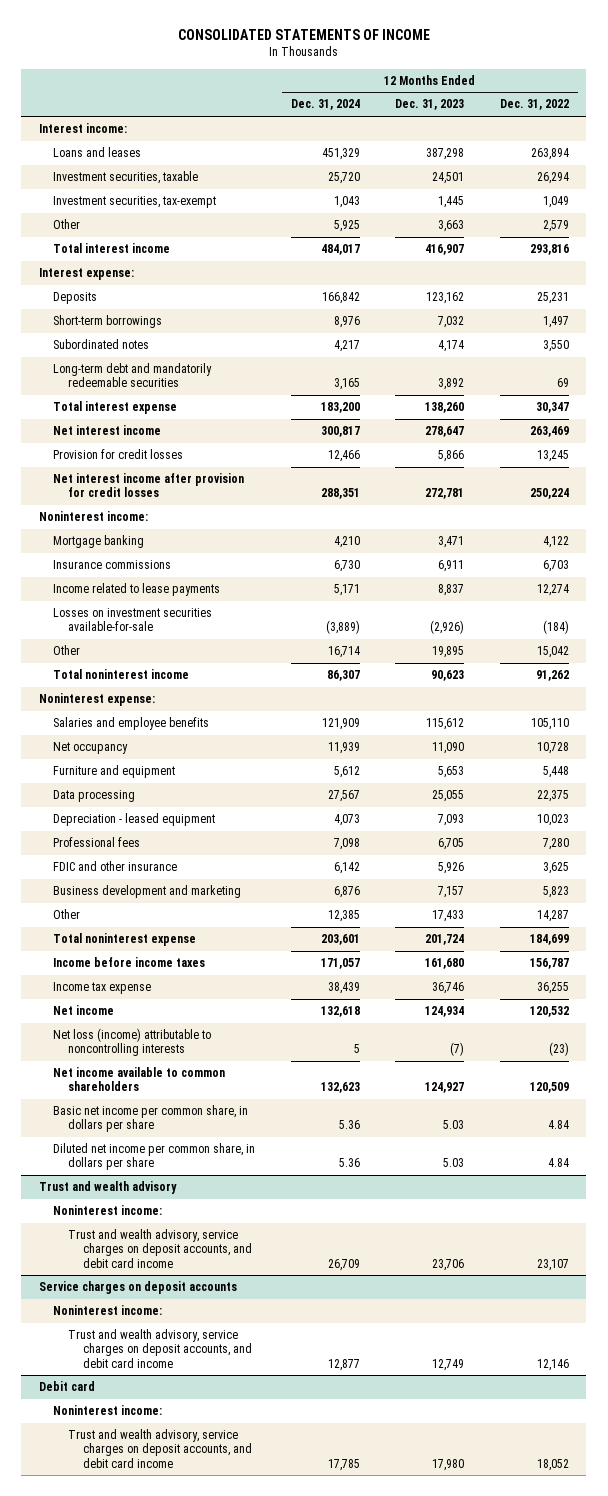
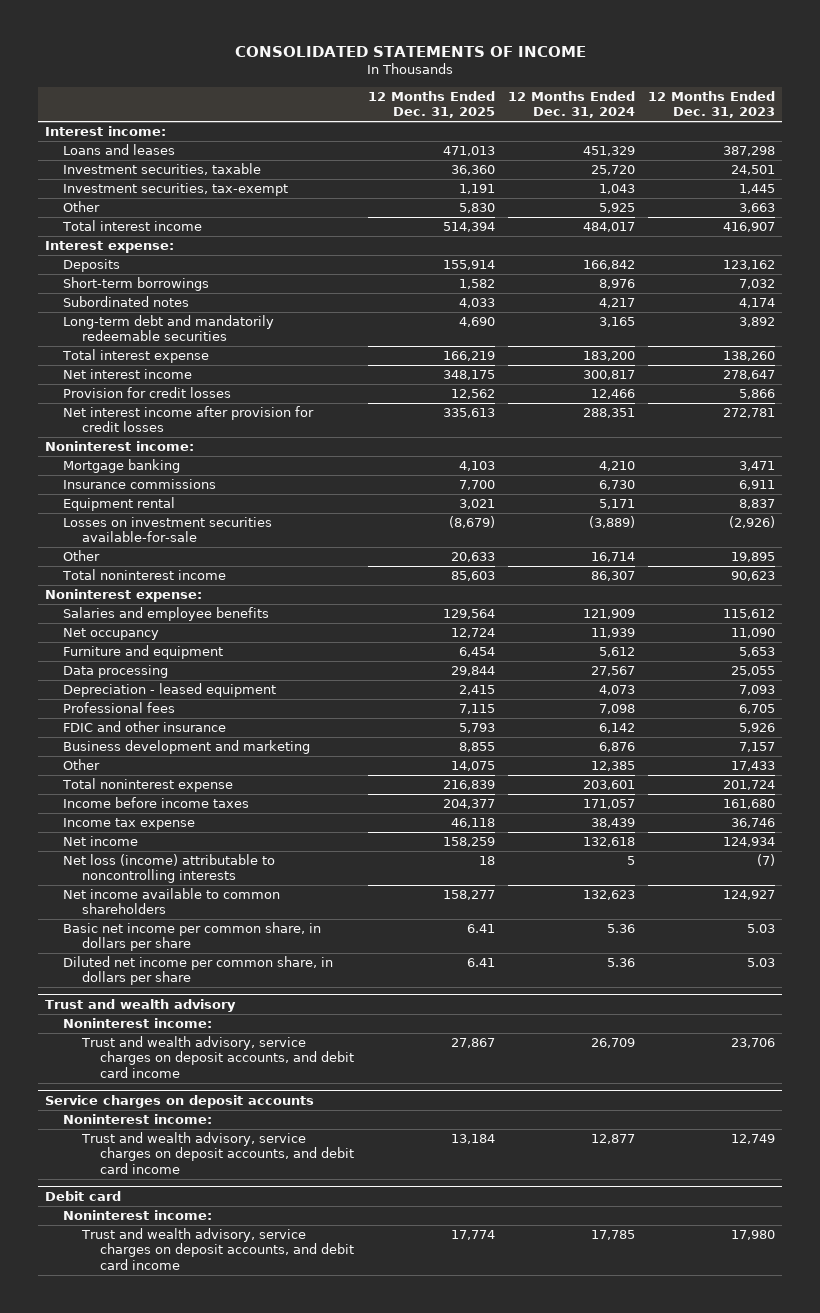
- | 12 Months Ended Dec. 31, 2024 | 12 Months Ended Dec. 31, 2023 | 12 Months Ended Dec. 31, 2022
+ | 12 Months Ended Dec. 31, 2025 | 12 Months Ended Dec. 31, 2024 | 12 Months Ended Dec. 31, 2023
- Income related to lease payments | 5,171 | 8,837 | 12,274
+ Equipment rental | 3,021 | 5,171 | 8,837

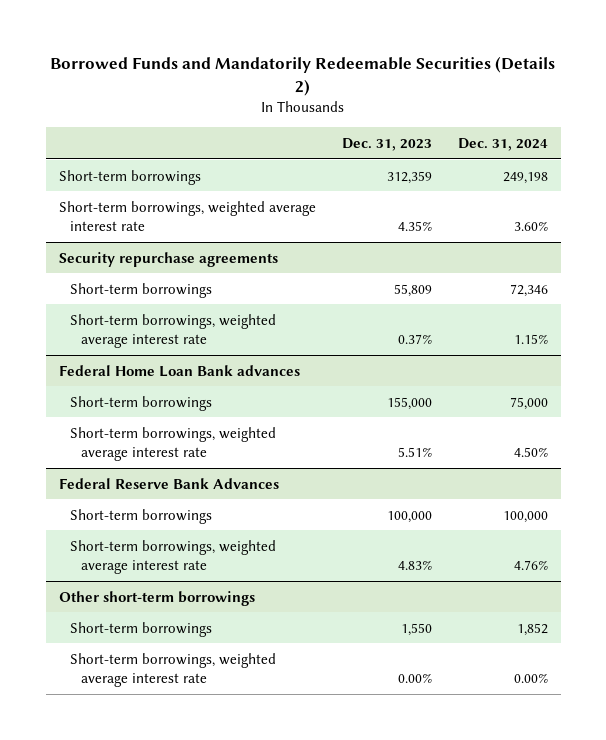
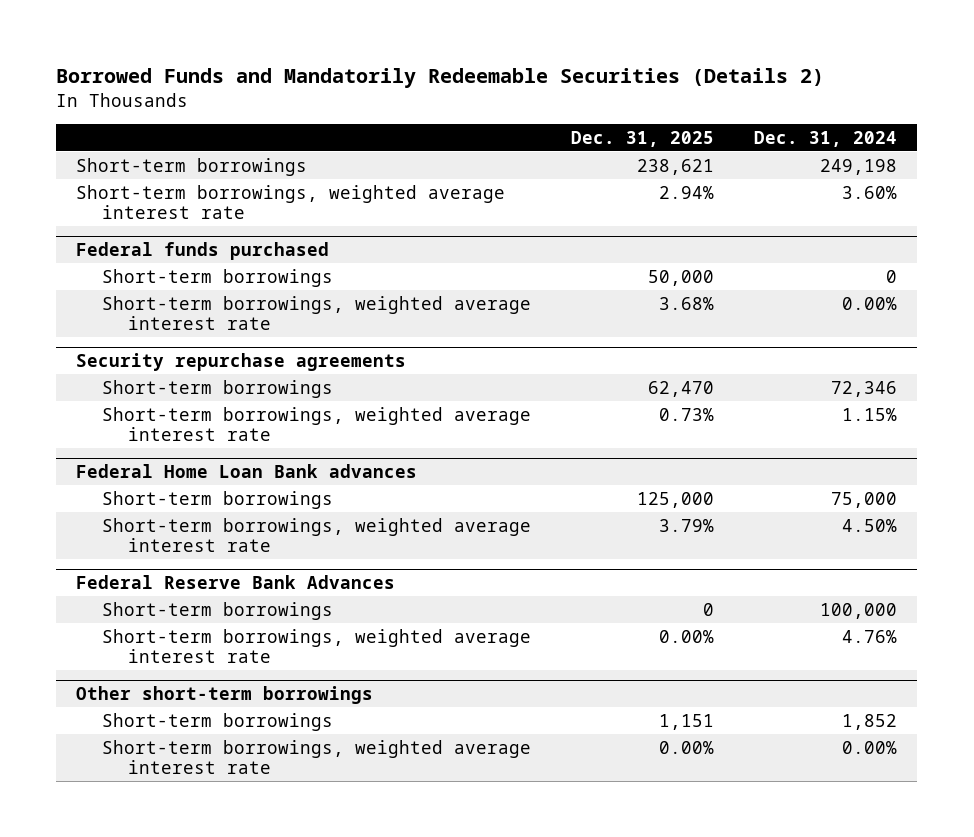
- | Dec. 31, 2023 | Dec. 31, 2024
+ | Dec. 31, 2025 | Dec. 31, 2024
+ Federal funds purchased
+ Short-term borrowings | 50,000 | 0
+ Short-term borrowings, weighted average interest rate | 3.68% | 0.00%

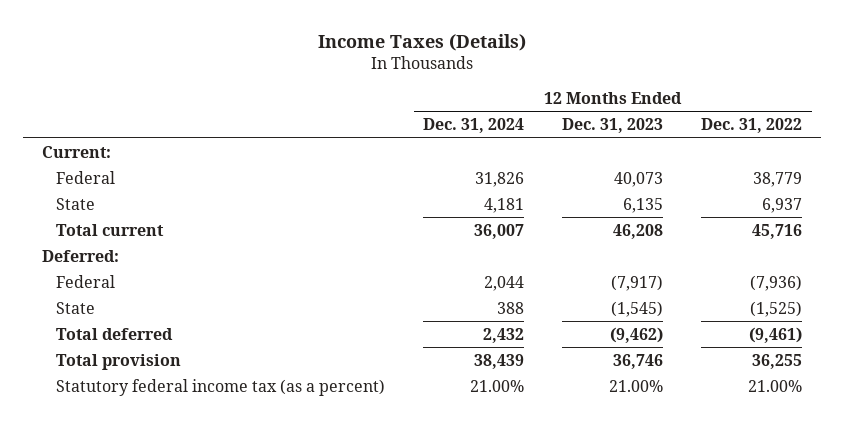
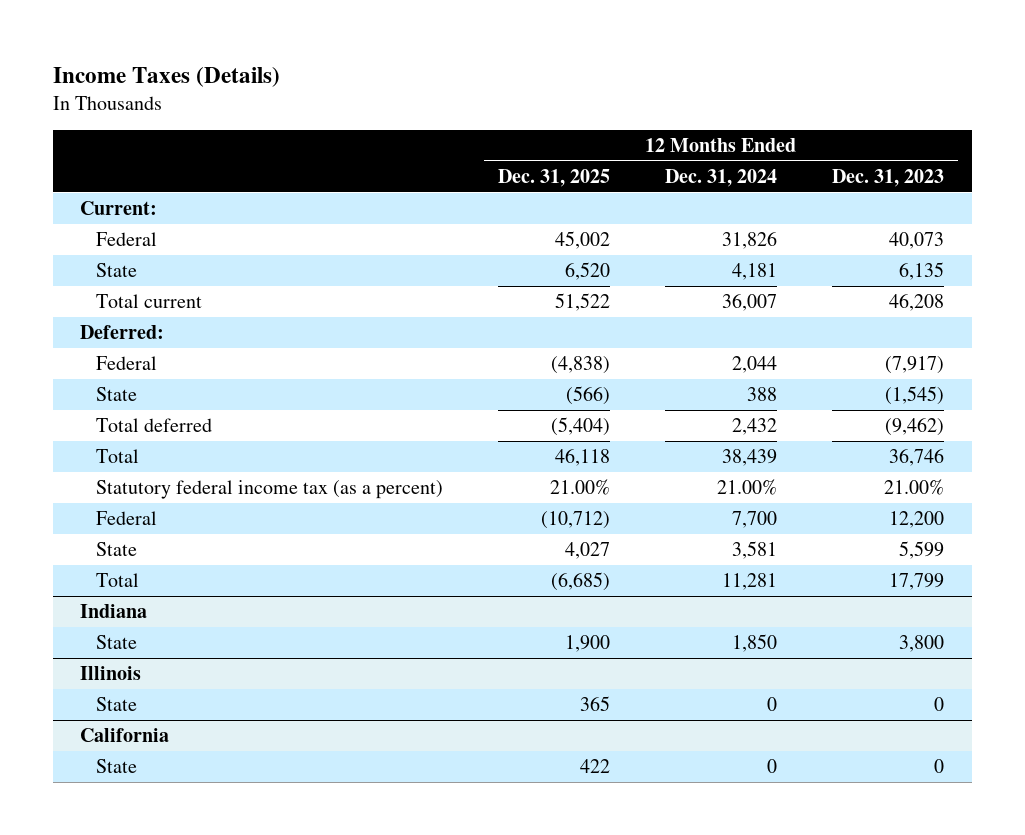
- | 12 Months Ended Dec. 31, 2024 | 12 Months Ended Dec. 31, 2023 | 12 Months Ended Dec. 31, 2022
+ | 12 Months Ended Dec. 31, 2025 | 12 Months Ended Dec. 31, 2024 | 12 Months Ended Dec. 31, 2023
- Total provision | 38,439 | 36,746 | 36,255
+ Total | 46,118 | 38,439 | 36,746
+ Federal | (10,712) | 7,700 | 12,200
+ State | 4,027 | 3,581 | 5,599
+ Total | (6,685) | 11,281 | 17,799
+ Indiana
+ State | 1,900 | 1,850 | 3,800
+ Illinois
+ State | 365 | 0 | 0
+ California
+ State | 422 | 0 | 0

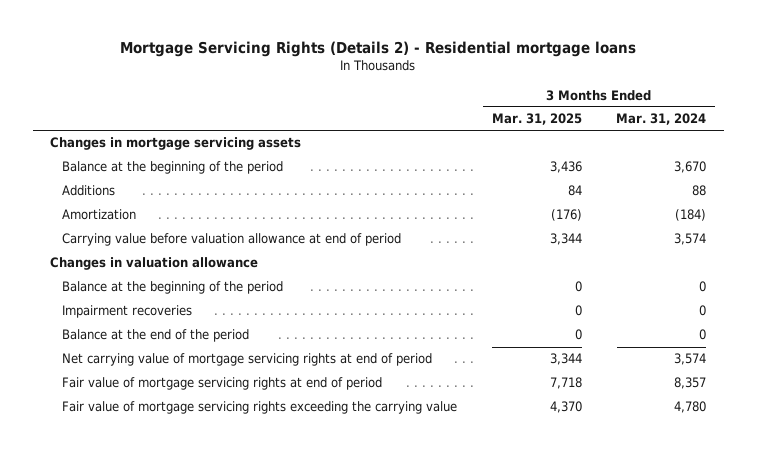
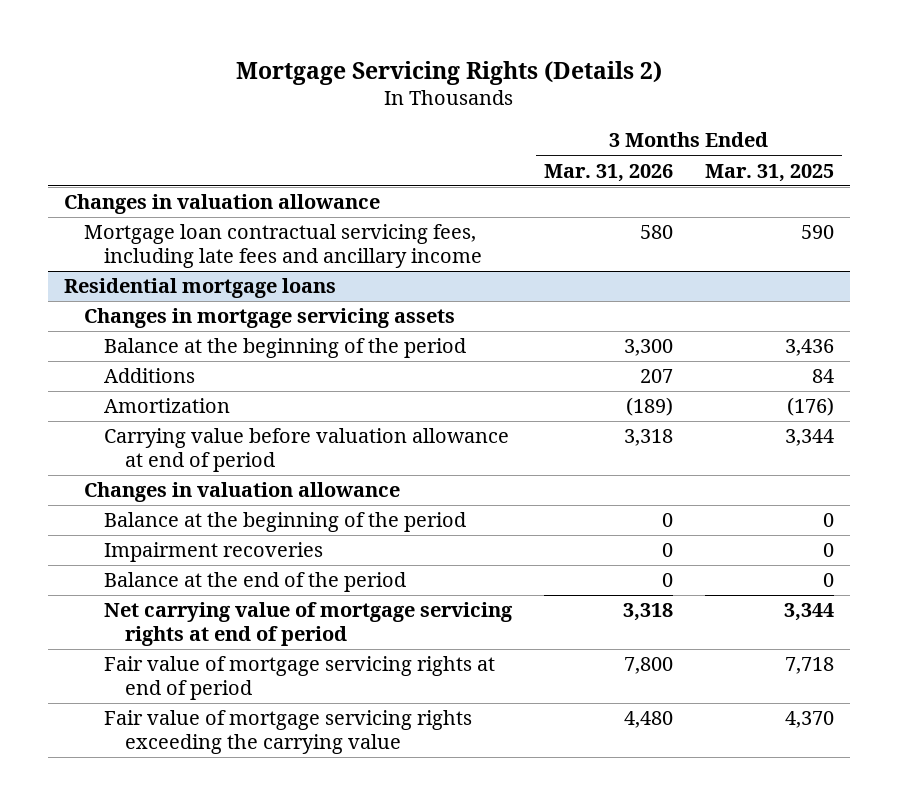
- Mortgage Servicing Rights (Details 2) - Residential mortgage loans
+ Mortgage Servicing Rights (Details 2)
- | 3 Months Ended Mar. 31, 2025 | 3 Months Ended Mar. 31, 2024
+ | 3 Months Ended Mar. 31, 2026 | 3 Months Ended Mar. 31, 2025
+ Changes in valuation allowance
+ Mortgage loan contractual servicing fees, including late fees and ancillary income | 580 | 590
+ Residential mortgage loans

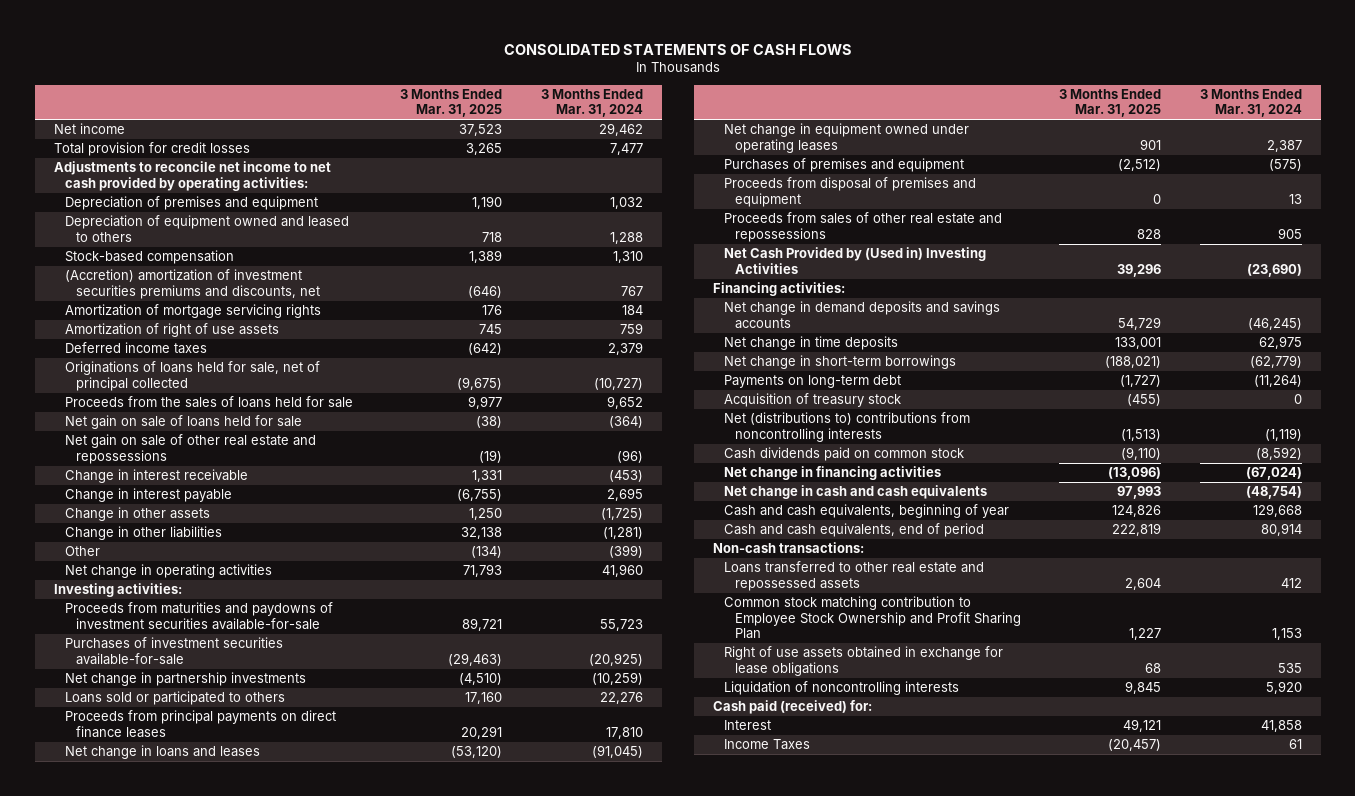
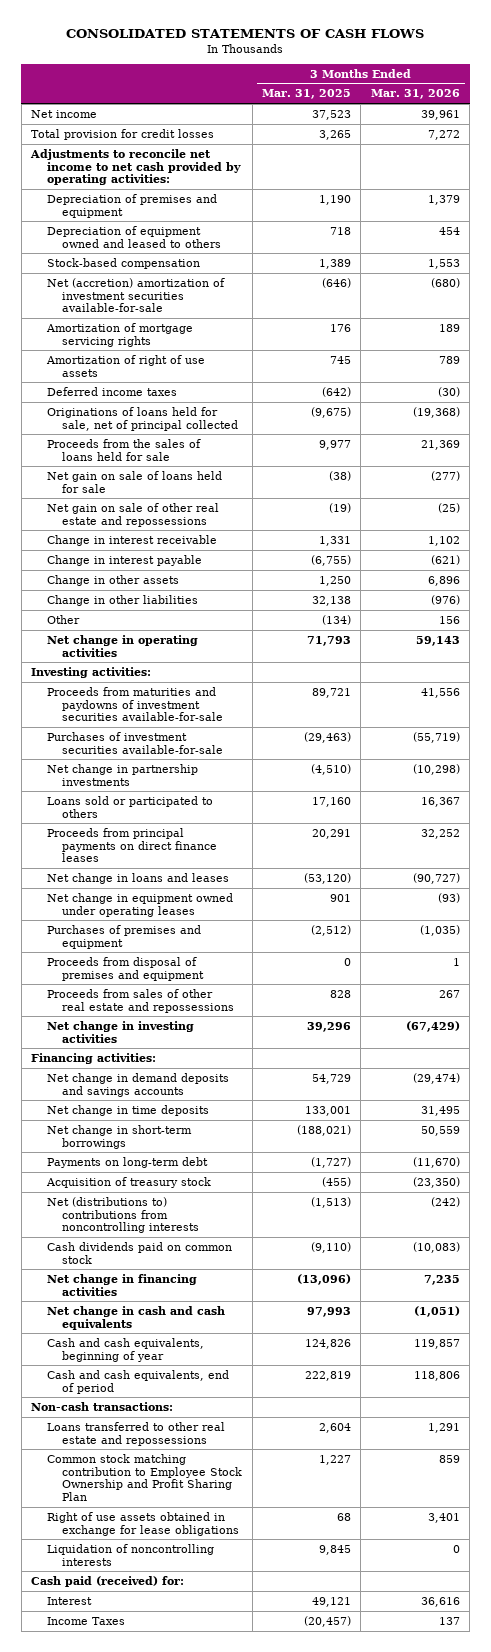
- | 3 Months Ended Mar. 31, 2025 | 3 Months Ended Mar. 31, 2024
+ | 3 Months Ended Mar. 31, 2025 | 3 Months Ended Mar. 31, 2026
- (Accretion) amortization of investment securities premiums and discounts, net | (646) | 767
+ Net (accretion) amortization of investment securities available-for-sale | (646) | (680)
- Net Cash Provided by (Used in) Investing Activities | 39,296 | (23,690)
+ Net change in investing activities | 39,296 | (67,429)
- Loans transferred to other real estate and repossessed assets | 2,604 | 412
+ Loans transferred to other real estate and repossessions | 2,604 | 1,291

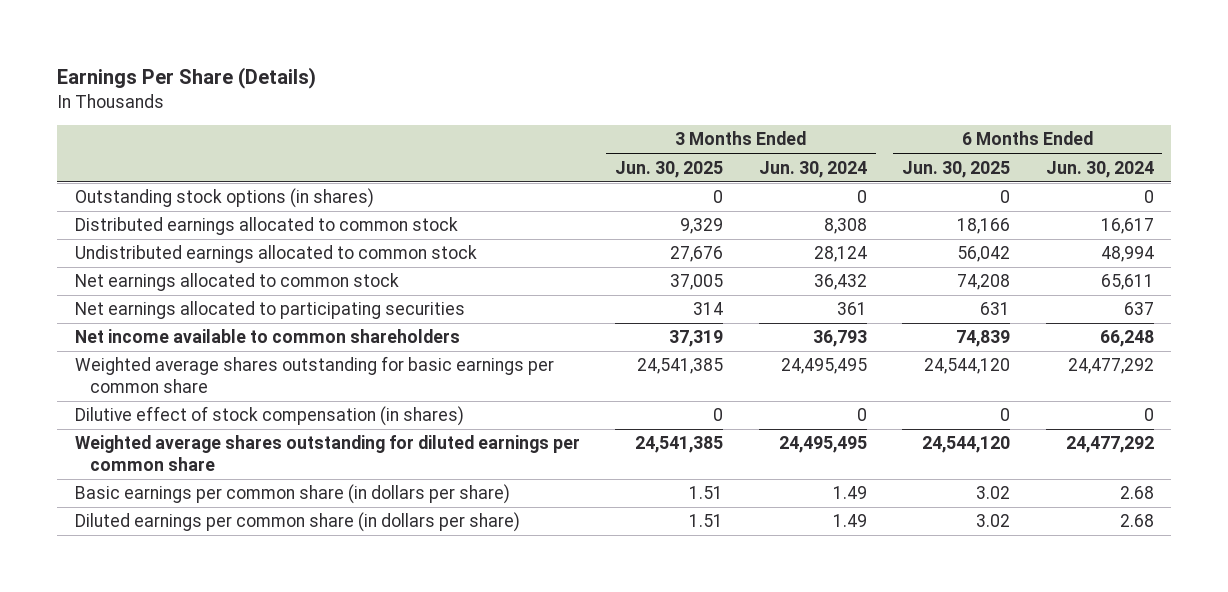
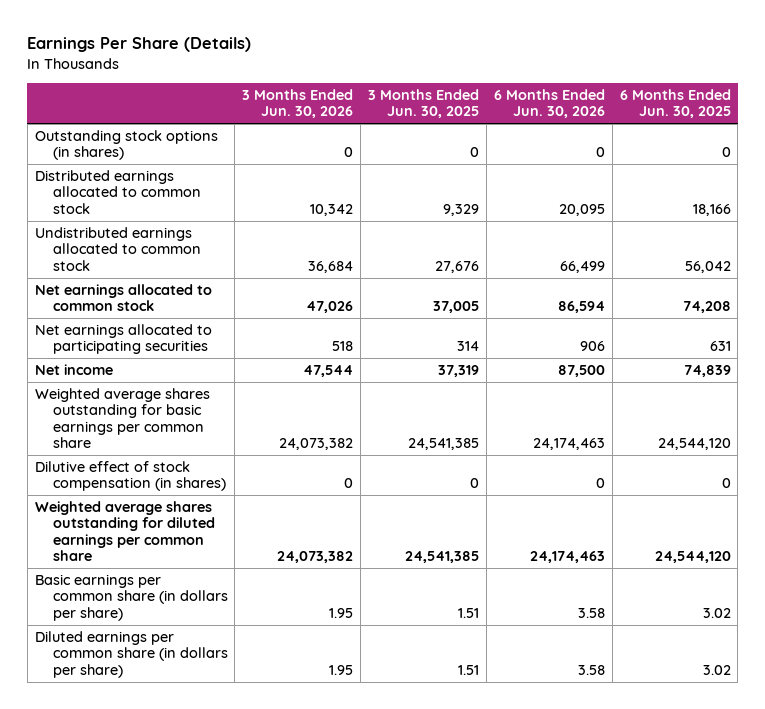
- | 3 Months Ended Jun. 30, 2025 | 3 Months Ended Jun. 30, 2024 | 6 Months Ended Jun. 30, 2025 | 6 Months Ended Jun. 30, 2024
+ | 3 Months Ended Jun. 30, 2026 | 3 Months Ended Jun. 30, 2025 | 6 Months Ended Jun. 30, 2026 | 6 Months Ended Jun. 30, 2025
- Net income available to common shareholders | 37,319 | 36,793 | 74,839 | 66,248
+ Net income | 47,544 | 37,319 | 87,500 | 74,839

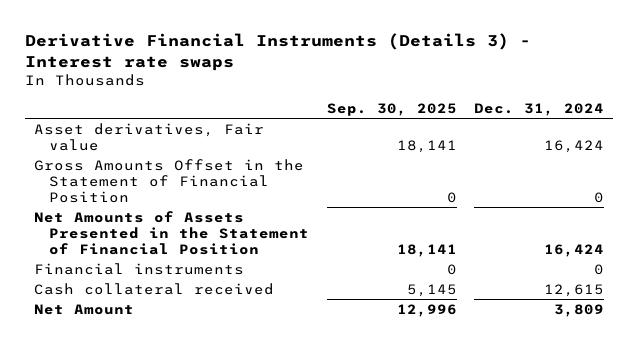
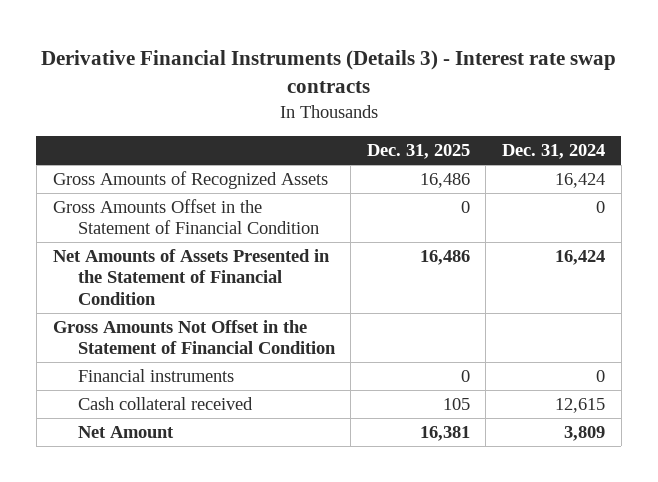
- Derivative Financial Instruments (Details 3) - Interest rate swaps
+ Derivative Financial Instruments (Details 3) - Interest rate swap contracts
- | Sep. 30, 2025 | Dec. 31, 2024
+ | Dec. 31, 2025 | Dec. 31, 2024
- Asset derivatives, Fair value | 18,141 | 16,424
- Gross Amounts Offset in the Statement of Financial Position | 0 | 0
- Net Amounts of Assets Presented in the Statement of Financial Position | 18,141 | 16,424
+ Gross Amounts of Recognized Assets | 16,486 | 16,424
+ Gross Amounts Offset in the Statement of Financial Condition | 0 | 0
+ Net Amounts of Assets Presented in the Statement of Financial Condition | 16,486 | 16,424
+ Gross Amounts Not Offset in the Statement of Financial Condition

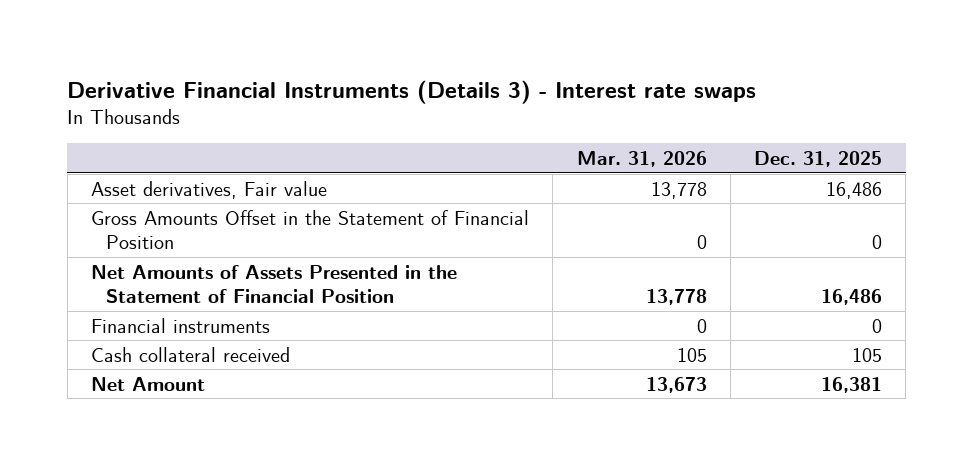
- Derivative Financial Instruments (Details 3) - Interest rate swap contracts
+ Derivative Financial Instruments (Details 3) - Interest rate swaps
- | Dec. 31, 2025 | Dec. 31, 2024
+ | Mar. 31, 2026 | Dec. 31, 2025
- Gross Amounts of Recognized Assets | 16,486 | 16,424
- Gross Amounts Offset in the Statement of Financial Condition | 0 | 0
- Net Amounts of Assets Presented in the Statement of Financial Condition | 16,486 | 16,424
- Gross Amounts Not Offset in the Statement of Financial Condition
+ Asset derivatives, Fair value | 13,778 | 16,486
+ Gross Amounts Offset in the Statement of Financial Position | 0 | 0
+ Net Amounts of Assets Presented in the Statement of Financial Position | 13,778 | 16,486

